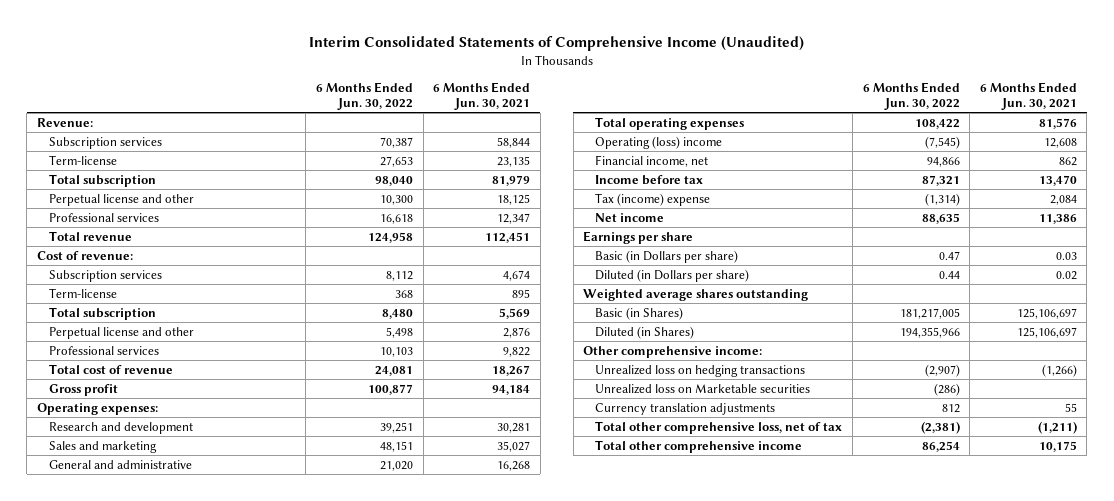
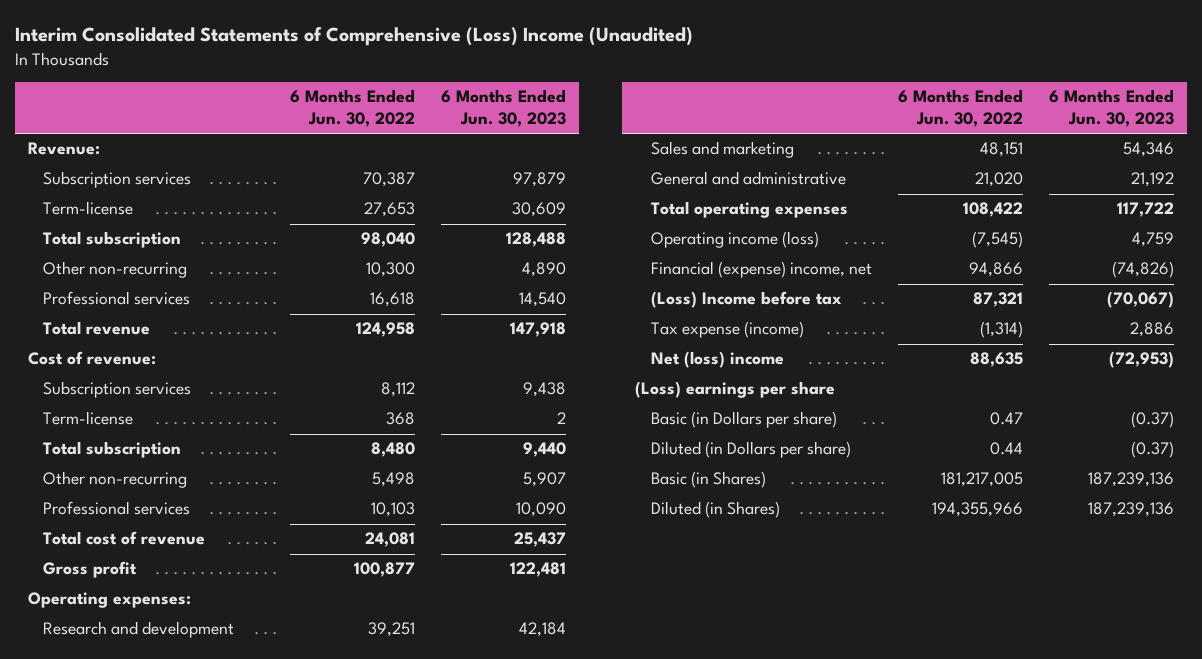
- Interim Consolidated Statements of Comprehensive Income (Unaudited)
+ Interim Consolidated Statements of Comprehensive (Loss) Income (Unaudited)
- | 6 Months Ended Jun. 30, 2022 | 6 Months Ended Jun. 30, 2021
+ | 6 Months Ended Jun. 30, 2022 | 6 Months Ended Jun. 30, 2023
- Perpetual license and other | 10,300 | 18,125
+ Other non-recurring | 10,300 | 4,890
- Perpetual license and other | 5,498 | 2,876
+ Other non-recurring | 5,498 | 5,907
- Operating (loss) income | (7,545) | 12,608
- Financial income, net | 94,866 | 862
- Income before tax | 87,321 | 13,470
- Tax (income) expense | (1,314) | 2,084
- Net income | 88,635 | 11,386
- Earnings per share
+ Operating income (loss) | (7,545) | 4,759
+ Financial (expense) income, net | 94,866 | (74,826)
+ (Loss) Income before tax | 87,321 | (70,067)
+ Tax expense (income) | (1,314) | 2,886
+ Net (loss) income | 88,635 | (72,953)
+ (Loss) earnings per share
- Weighted average shares outstanding
- Other comprehensive income:
- Unrealized loss on hedging transactions | (2,907) | (1,266)
- Unrealized loss on Marketable securities | (286) |
- Currency translation adjustments | 812 | 55
- Total other comprehensive loss, net of tax | (2,381) | (1,211)
- Total other comprehensive income | 86,254 | 10,175

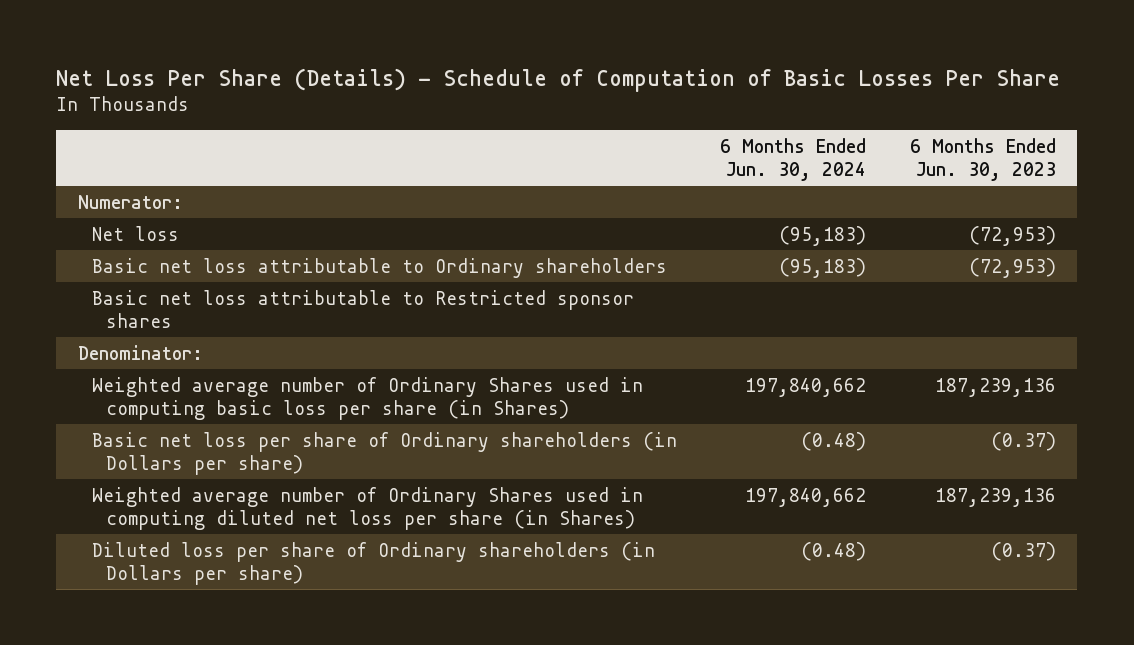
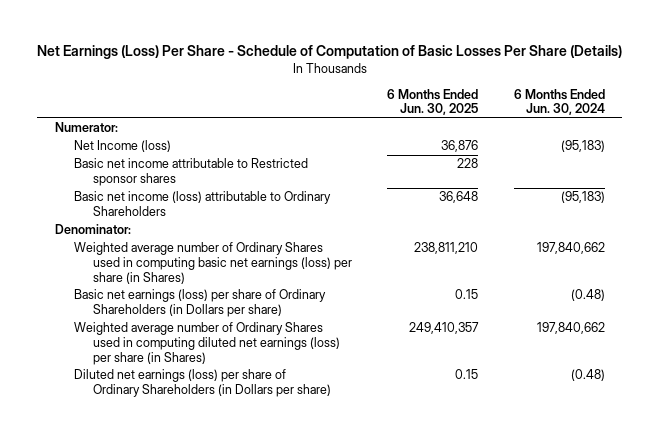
- Net Loss Per Share (Details) - Schedule of Computation of Basic Losses Per Share
+ Net Earnings (Loss) Per Share - Schedule of Computation of Basic Losses Per Share (Details)
- | 6 Months Ended Jun. 30, 2024 | 6 Months Ended Jun. 30, 2023
+ | 6 Months Ended Jun. 30, 2025 | 6 Months Ended Jun. 30, 2024
- Net loss | (95,183) | (72,953)
- Basic net loss attributable to Ordinary shareholders | (95,183) | (72,953)
- Basic net loss attributable to Restricted sponsor shares
+ Net Income (loss) | 36,876 | (95,183)
+ Basic net income attributable to Restricted sponsor shares | 228 |
+ Basic net income (loss) attributable to Ordinary Shareholders | 36,648 | (95,183)
- Weighted average number of Ordinary Shares used in computing basic loss per share (in Shares) | 197,840,662 | 187,239,136
- Basic net loss per share of Ordinary shareholders (in Dollars per share) | (0.48) | (0.37)
- Weighted average number of Ordinary Shares used in computing diluted net loss per share (in Shares) | 197,840,662 | 187,239,136
- Diluted loss per share of Ordinary shareholders (in Dollars per share) | (0.48) | (0.37)
+ Weighted average number of Ordinary Shares used in computing basic net earnings (loss) per share (in Shares) | 238,811,210 | 197,840,662
+ Basic net earnings (loss) per share of Ordinary Shareholders (in Dollars per share) | 0.15 | (0.48)
+ Weighted average number of Ordinary Shares used in computing diluted net earnings (loss) per share (in Shares) | 249,410,357 | 197,840,662
+ Diluted net earnings (loss) per share of Ordinary Shareholders (in Dollars per share) | 0.15 | (0.48)

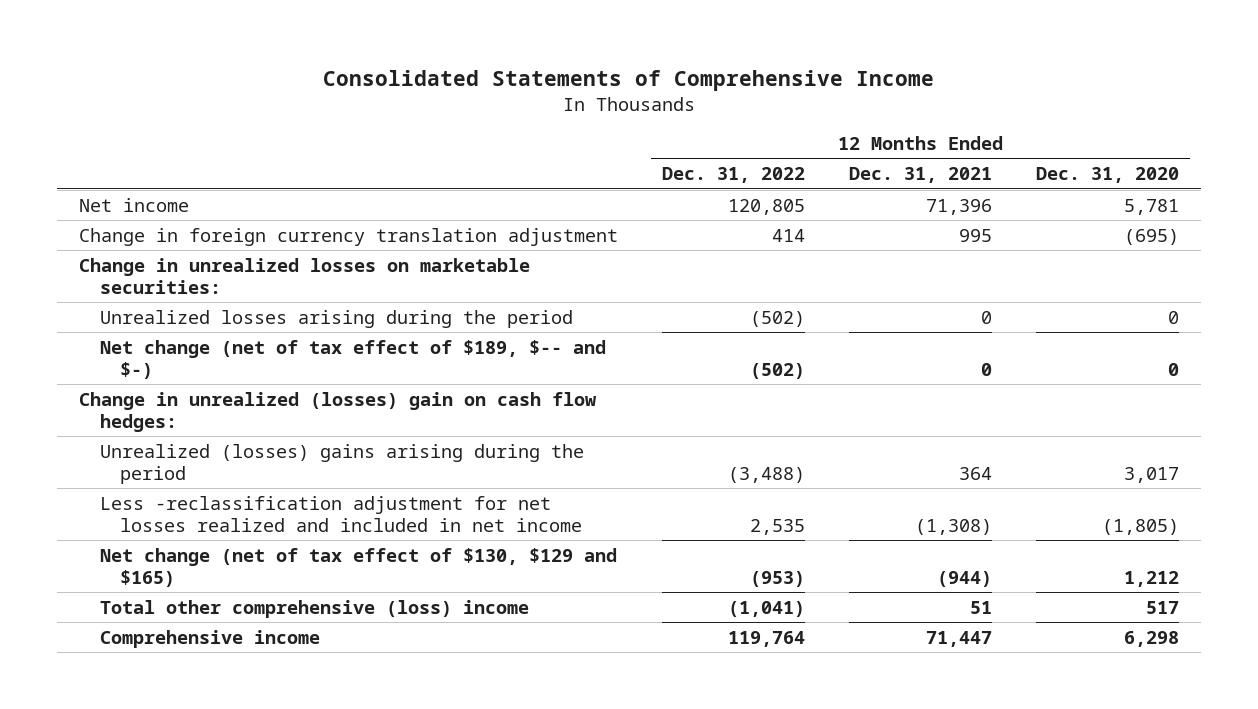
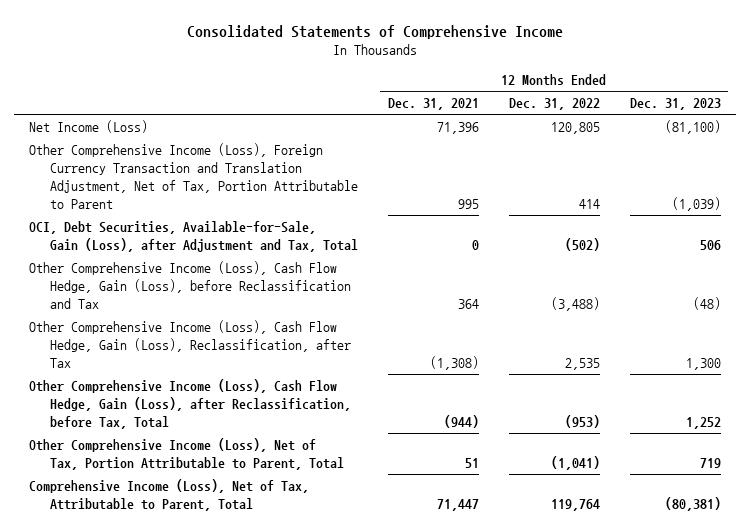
- | 12 Months Ended Dec. 31, 2022 | 12 Months Ended Dec. 31, 2021 | 12 Months Ended Dec. 31, 2020
+ | 12 Months Ended Dec. 31, 2021 | 12 Months Ended Dec. 31, 2022 | 12 Months Ended Dec. 31, 2023
- Net income | 120,805 | 71,396 | 5,781
- Change in foreign currency translation adjustment | 414 | 995 | (695)
- Change in unrealized losses on marketable securities:
- Unrealized losses arising during the period | (502) | 0 | 0
- Net change (net of tax effect of $189, $-- and $-) | (502) | 0 | 0
- Change in unrealized (losses) gain on cash flow hedges:
- Unrealized (losses) gains arising during the period | (3,488) | 364 | 3,017
- Less -reclassification adjustment for net losses realized and included in net income | 2,535 | (1,308) | (1,805)
- Net change (net of tax effect of $130, $129 and $165) | (953) | (944) | 1,212
- Total other comprehensive (loss) income | (1,041) | 51 | 517
- Comprehensive income | 119,764 | 71,447 | 6,298
+ Net Income (Loss) | 71,396 | 120,805 | (81,100)
+ Other Comprehensive Income (Loss), Foreign Currency Transaction and Translation Adjustment, Net of Tax, Portion Attributable to Parent | 995 | 414 | (1,039)
+ OCI, Debt Securities, Available-for-Sale, Gain (Loss), after Adjustment and Tax, Total | 0 | (502) | 506
+ Other Comprehensive Income (Loss), Cash Flow Hedge, Gain (Loss), before Reclassification and Tax | 364 | (3,488) | (48)
+ Other Comprehensive Income (Loss), Cash Flow Hedge, Gain (Loss), Reclassification, after Tax | (1,308) | 2,535 | 1,300
+ Other Comprehensive Income (Loss), Cash Flow Hedge, Gain (Loss), after Reclassification, before Tax, Total | (944) | (953) | 1,252
+ Other Comprehensive Income (Loss), Net of Tax, Portion Attributable to Parent, Total | 51 | (1,041) | 719
+ Comprehensive Income (Loss), Net of Tax, Attributable to Parent, Total | 71,447 | 119,764 | (80,381)

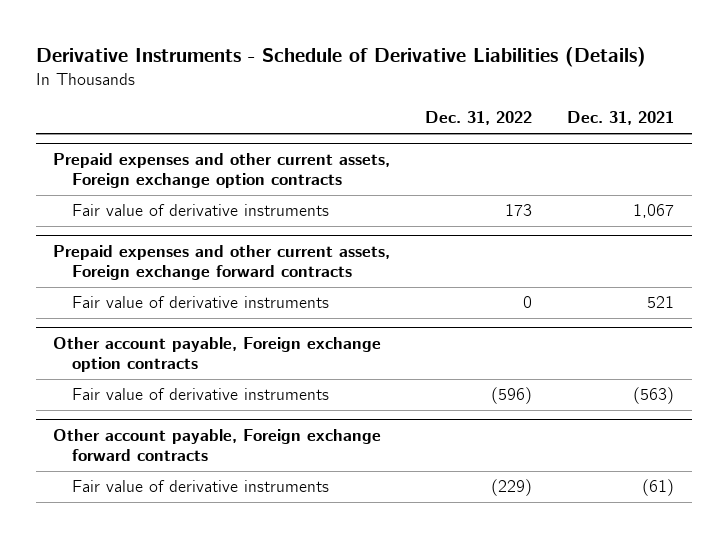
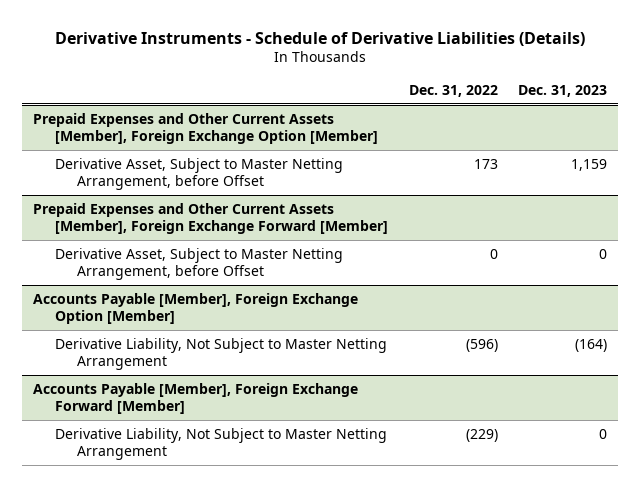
- | Dec. 31, 2022 | Dec. 31, 2021
+ | Dec. 31, 2022 | Dec. 31, 2023
- Prepaid expenses and other current assets, Foreign exchange option contracts
- Fair value of derivative instruments | 173 | 1,067
- Prepaid expenses and other current assets, Foreign exchange forward contracts
- Fair value of derivative instruments | 0 | 521
- Other account payable, Foreign exchange option contracts
- Fair value of derivative instruments | (596) | (563)
- Other account payable, Foreign exchange forward contracts
- Fair value of derivative instruments | (229) | (61)
+ Prepaid Expenses and Other Current Assets [Member], Foreign Exchange Option [Member]
+ Derivative Asset, Subject to Master Netting Arrangement, before Offset | 173 | 1,159
+ Prepaid Expenses and Other Current Assets [Member], Foreign Exchange Forward [Member]
+ Derivative Asset, Subject to Master Netting Arrangement, before Offset | 0 | 0
+ Accounts Payable [Member], Foreign Exchange Option [Member]
+ Derivative Liability, Not Subject to Master Netting Arrangement | (596) | (164)
+ Accounts Payable [Member], Foreign Exchange Forward [Member]
+ Derivative Liability, Not Subject to Master Netting Arrangement | (229) | 0

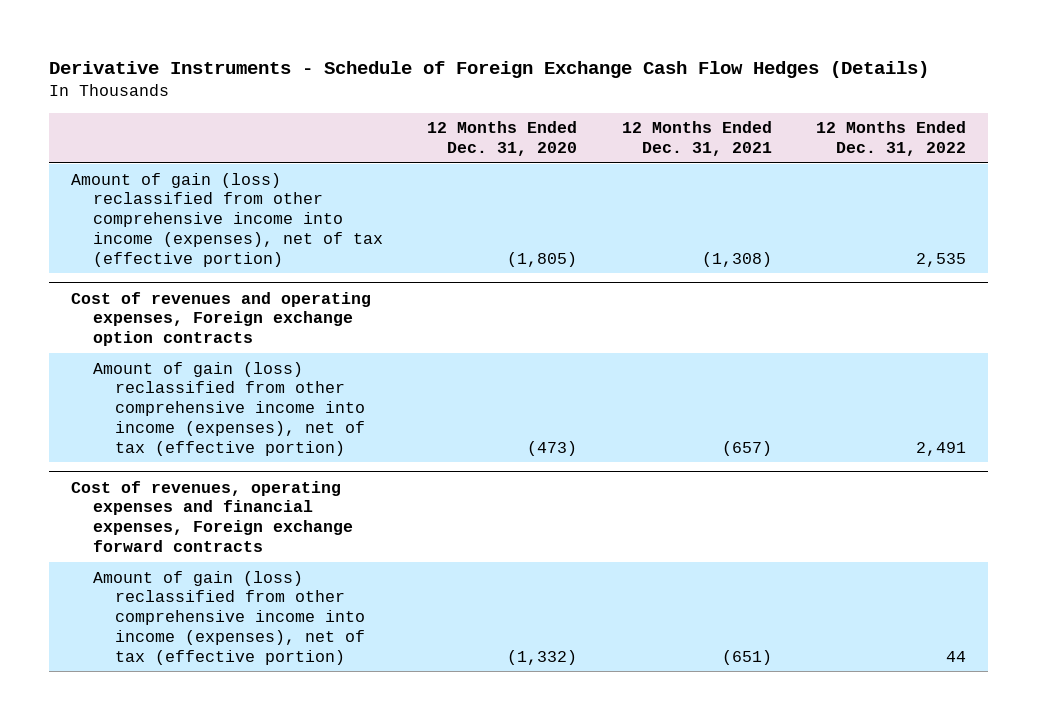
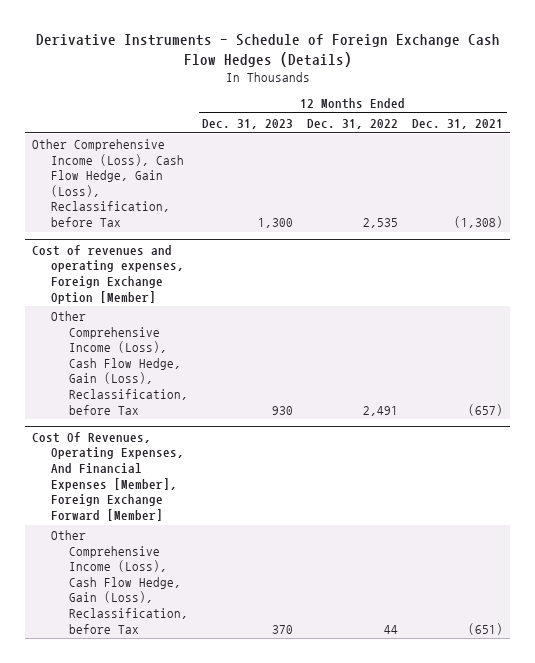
- | 12 Months Ended Dec. 31, 2020 | 12 Months Ended Dec. 31, 2021 | 12 Months Ended Dec. 31, 2022
+ | 12 Months Ended Dec. 31, 2023 | 12 Months Ended Dec. 31, 2022 | 12 Months Ended Dec. 31, 2021
- Amount of gain (loss) reclassified from other comprehensive income into income (expenses), net of tax (effective portion) | (1,805) | (1,308) | 2,535
- Cost of revenues and operating expenses, Foreign exchange option contracts
- Amount of gain (loss) reclassified from other comprehensive income into income (expenses), net of tax (effective portion) | (473) | (657) | 2,491
- Cost of revenues, operating expenses and financial expenses, Foreign exchange forward contracts
- Amount of gain (loss) reclassified from other comprehensive income into income (expenses), net of tax (effective portion) | (1,332) | (651) | 44
+ Other Comprehensive Income (Loss), Cash Flow Hedge, Gain (Loss), Reclassification, before Tax | 1,300 | 2,535 | (1,308)
+ Cost of revenues and operating expenses, Foreign Exchange Option [Member]
+ Other Comprehensive Income (Loss), Cash Flow Hedge, Gain (Loss), Reclassification, before Tax | 930 | 2,491 | (657)
+ Cost Of Revenues, Operating Expenses, And Financial Expenses [Member], Foreign Exchange Forward [Member]
+ Other Comprehensive Income (Loss), Cash Flow Hedge, Gain (Loss), Reclassification, before Tax | 370 | 44 | (651)

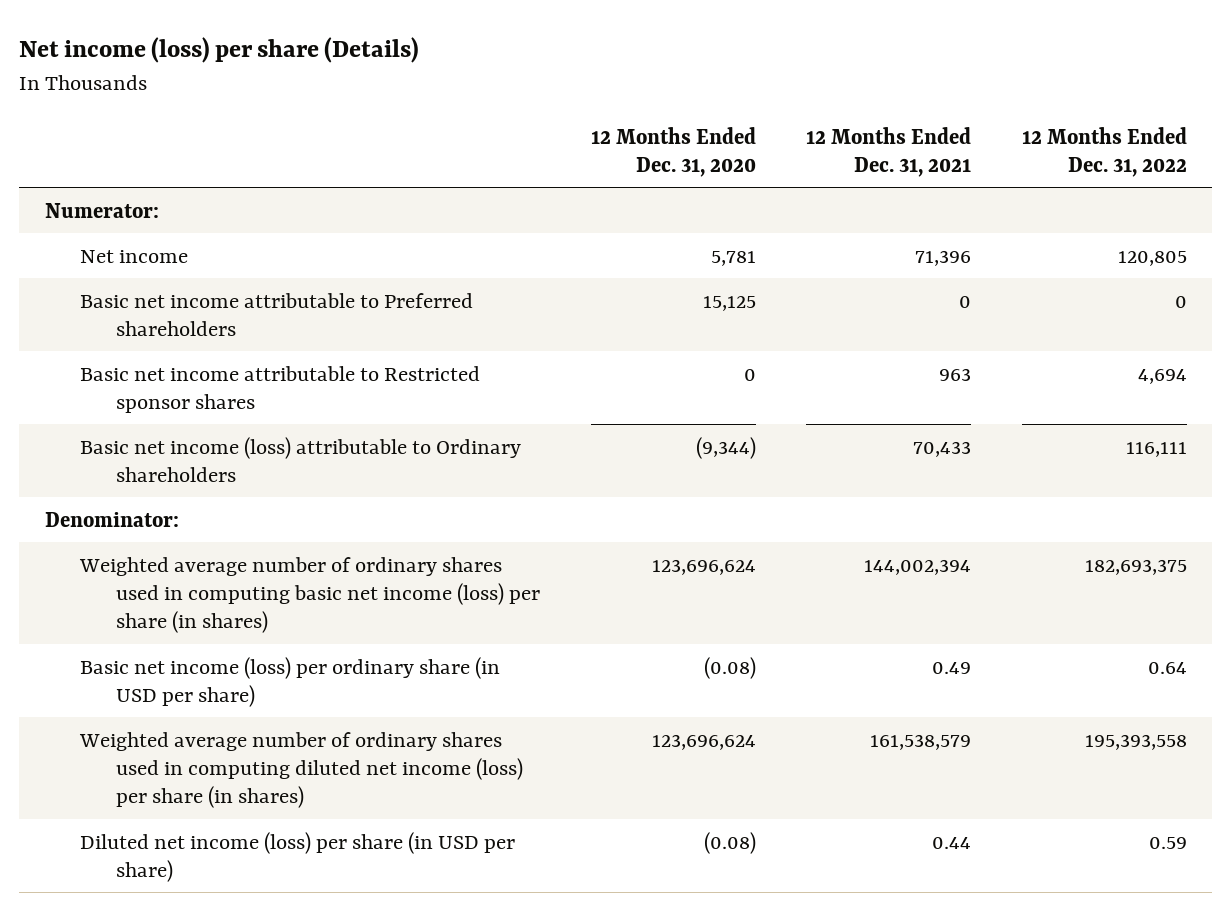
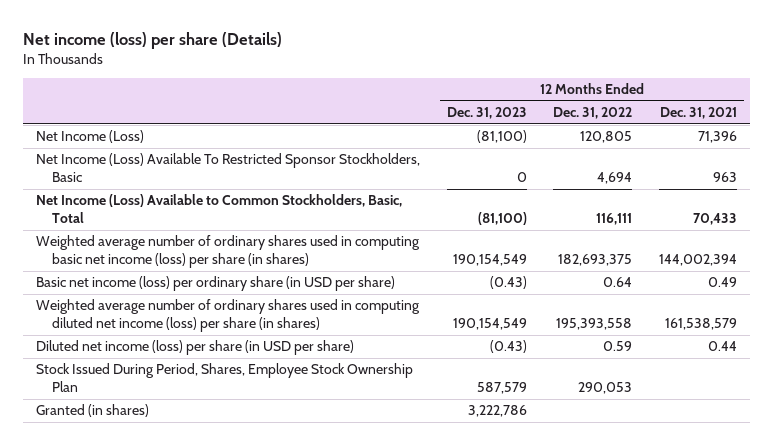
- | 12 Months Ended Dec. 31, 2020 | 12 Months Ended Dec. 31, 2021 | 12 Months Ended Dec. 31, 2022
+ | 12 Months Ended Dec. 31, 2023 | 12 Months Ended Dec. 31, 2022 | 12 Months Ended Dec. 31, 2021
- Numerator:
- Net income | 5,781 | 71,396 | 120,805
- Basic net income attributable to Preferred shareholders | 15,125 | 0 | 0
- Basic net income attributable to Restricted sponsor shares | 0 | 963 | 4,694
- Basic net income (loss) attributable to Ordinary shareholders | (9,344) | 70,433 | 116,111
- Denominator:
+ Net Income (Loss) | (81,100) | 120,805 | 71,396
+ Net Income (Loss) Available To Restricted Sponsor Stockholders, Basic | 0 | 4,694 | 963
+ Net Income (Loss) Available to Common Stockholders, Basic, Total | (81,100) | 116,111 | 70,433
+ Stock Issued During Period, Shares, Employee Stock Ownership Plan | 587,579 | 290,053 |
+ Granted (in shares) | 3,222,786 | |

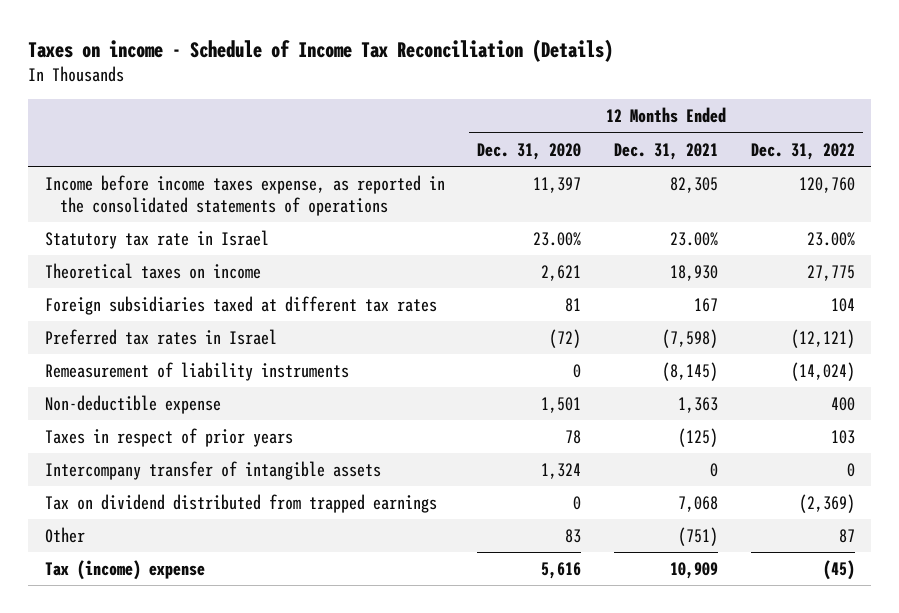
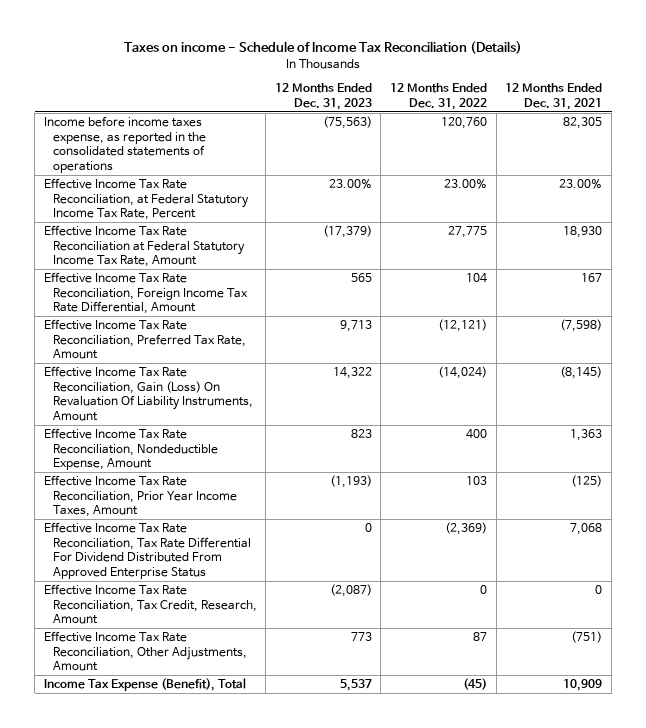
- | 12 Months Ended Dec. 31, 2020 | 12 Months Ended Dec. 31, 2021 | 12 Months Ended Dec. 31, 2022
+ | 12 Months Ended Dec. 31, 2023 | 12 Months Ended Dec. 31, 2022 | 12 Months Ended Dec. 31, 2021
- Statutory tax rate in Israel | 23.00% | 23.00% | 23.00%
- Theoretical taxes on income | 2,621 | 18,930 | 27,775
- Foreign subsidiaries taxed at different tax rates | 81 | 167 | 104
- Preferred tax rates in Israel | (72) | (7,598) | (12,121)
- Remeasurement of liability instruments | 0 | (8,145) | (14,024)
- Non-deductible expense | 1,501 | 1,363 | 400
- Taxes in respect of prior years | 78 | (125) | 103
- Intercompany transfer of intangible assets | 1,324 | 0 | 0
- Tax on dividend distributed from trapped earnings | 0 | 7,068 | (2,369)
- Other | 83 | (751) | 87
- Tax (income) expense | 5,616 | 10,909 | (45)
+ Effective Income Tax Rate Reconciliation, at Federal Statutory Income Tax Rate, Percent | 23.00% | 23.00% | 23.00%
+ Effective Income Tax Rate Reconciliation at Federal Statutory Income Tax Rate, Amount | (17,379) | 27,775 | 18,930
+ Effective Income Tax Rate Reconciliation, Foreign Income Tax Rate Differential, Amount | 565 | 104 | 167
+ Effective Income Tax Rate Reconciliation, Preferred Tax Rate, Amount | 9,713 | (12,121) | (7,598)
+ Effective Income Tax Rate Reconciliation, Gain (Loss) On Revaluation Of Liability Instruments, Amount | 14,322 | (14,024) | (8,145)
+ Effective Income Tax Rate Reconciliation, Nondeductible Expense, Amount | 823 | 400 | 1,363
+ Effective Income Tax Rate Reconciliation, Prior Year Income Taxes, Amount | (1,193) | 103 | (125)
+ Effective Income Tax Rate Reconciliation, Tax Rate Differential For Dividend Distributed From Approved Enterprise Status | 0 | (2,369) | 7,068
+ Effective Income Tax Rate Reconciliation, Tax Credit, Research, Amount | (2,087) | 0 | 0
+ Effective Income Tax Rate Reconciliation, Other Adjustments, Amount | 773 | 87 | (751)
+ Income Tax Expense (Benefit), Total | 5,537 | (45) | 10,909

